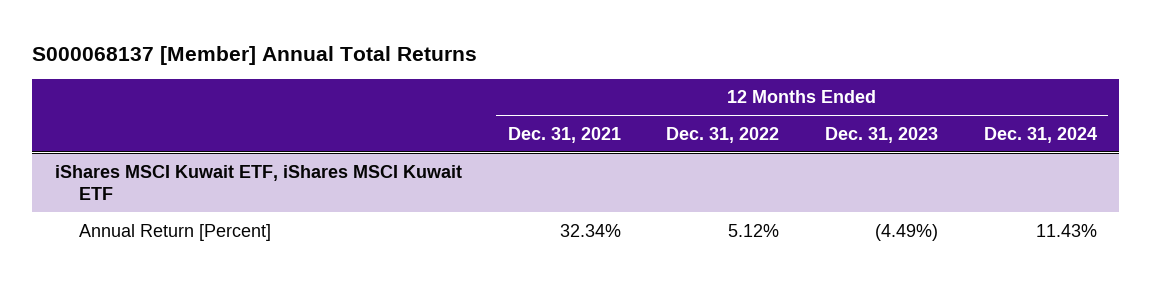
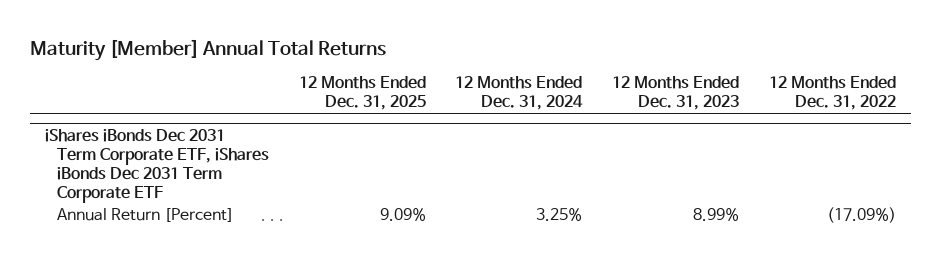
- S000068137 [Member] Annual Total Returns
+ Maturity [Member] Annual Total Returns
- | 12 Months Ended Dec. 31, 2021 | 12 Months Ended Dec. 31, 2022 | 12 Months Ended Dec. 31, 2023 | 12 Months Ended Dec. 31, 2024
+ | 12 Months Ended Dec. 31, 2025 | 12 Months Ended Dec. 31, 2024 | 12 Months Ended Dec. 31, 2023 | 12 Months Ended Dec. 31, 2022
- iShares MSCI Kuwait ETF, iShares MSCI Kuwait ETF
- Annual Return [Percent] | 32.34% | 5.12% | (4.49%) | 11.43%
+ iShares iBonds Dec 2031 Term Corporate ETF, iShares iBonds Dec 2031 Term Corporate ETF
+ Annual Return [Percent] | 9.09% | 3.25% | 8.99% | (17.09%)

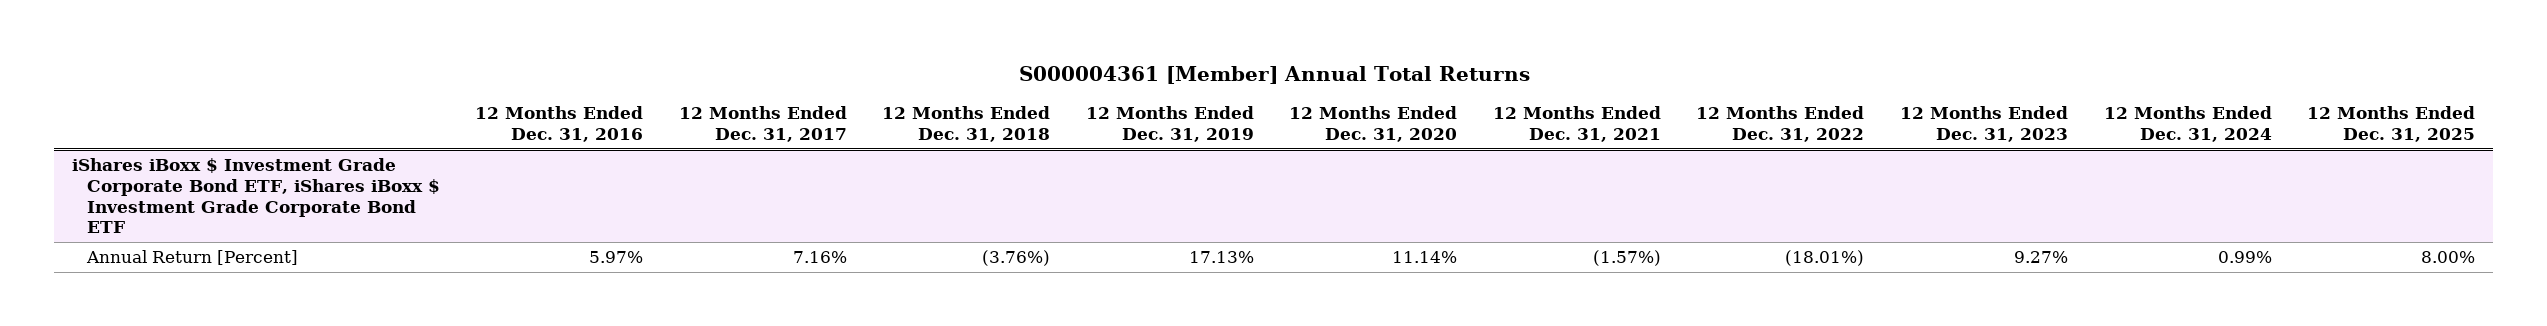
- Maturity [Member] Annual Total Returns
+ S000004361 [Member] Annual Total Returns
- | 12 Months Ended Dec. 31, 2025 | 12 Months Ended Dec. 31, 2024 | 12 Months Ended Dec. 31, 2023 | 12 Months Ended Dec. 31, 2022
+ | 12 Months Ended Dec. 31, 2016 | 12 Months Ended Dec. 31, 2017 | 12 Months Ended Dec. 31, 2018 | 12 Months Ended Dec. 31, 2019 | 12 Months Ended Dec. 31, 2020 | 12 Months Ended Dec. 31, 2021 | 12 Months Ended Dec. 31, 2022 | 12 Months Ended Dec. 31, 2023 | 12 Months Ended Dec. 31, 2024 | 12 Months Ended Dec. 31, 2025
- iShares iBonds Dec 2031 Term Corporate ETF, iShares iBonds Dec 2031 Term Corporate ETF
- Annual Return [Percent] | 9.09% | 3.25% | 8.99% | (17.09%)
+ iShares iBoxx $ Investment Grade Corporate Bond ETF, iShares iBoxx $ Investment Grade Corporate Bond ETF
+ Annual Return [Percent] | 5.97% | 7.16% | (3.76%) | 17.13% | 11.14% | (1.57%) | (18.01%) | 9.27% | 0.99% | 8.00%

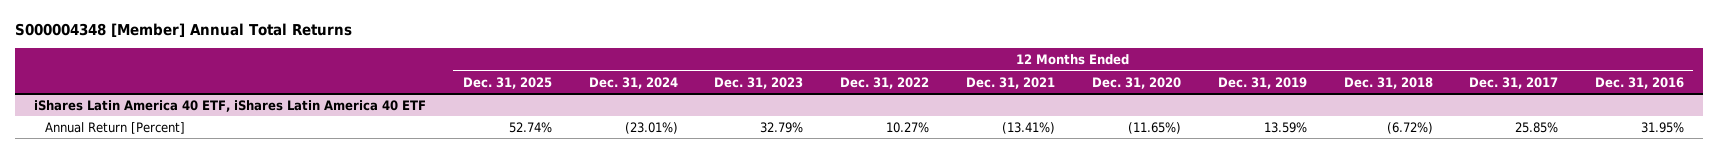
- S000004361 [Member] Annual Total Returns
+ S000004348 [Member] Annual Total Returns
- | 12 Months Ended Dec. 31, 2016 | 12 Months Ended Dec. 31, 2017 | 12 Months Ended Dec. 31, 2018 | 12 Months Ended Dec. 31, 2019 | 12 Months Ended Dec. 31, 2020 | 12 Months Ended Dec. 31, 2021 | 12 Months Ended Dec. 31, 2022 | 12 Months Ended Dec. 31, 2023 | 12 Months Ended Dec. 31, 2024 | 12 Months Ended Dec. 31, 2025
+ | 12 Months Ended Dec. 31, 2025 | 12 Months Ended Dec. 31, 2024 | 12 Months Ended Dec. 31, 2023 | 12 Months Ended Dec. 31, 2022 | 12 Months Ended Dec. 31, 2021 | 12 Months Ended Dec. 31, 2020 | 12 Months Ended Dec. 31, 2019 | 12 Months Ended Dec. 31, 2018 | 12 Months Ended Dec. 31, 2017 | 12 Months Ended Dec. 31, 2016
- iShares iBoxx $ Investment Grade Corporate Bond ETF, iShares iBoxx $ Investment Grade Corporate Bond ETF
- Annual Return [Percent] | 5.97% | 7.16% | (3.76%) | 17.13% | 11.14% | (1.57%) | (18.01%) | 9.27% | 0.99% | 8.00%
+ iShares Latin America 40 ETF, iShares Latin America 40 ETF
+ Annual Return [Percent] | 52.74% | (23.01%) | 32.79% | 10.27% | (13.41%) | (11.65%) | 13.59% | (6.72%) | 25.85% | 31.95%

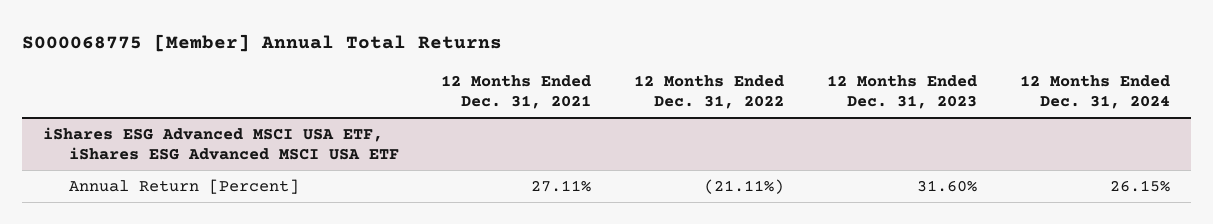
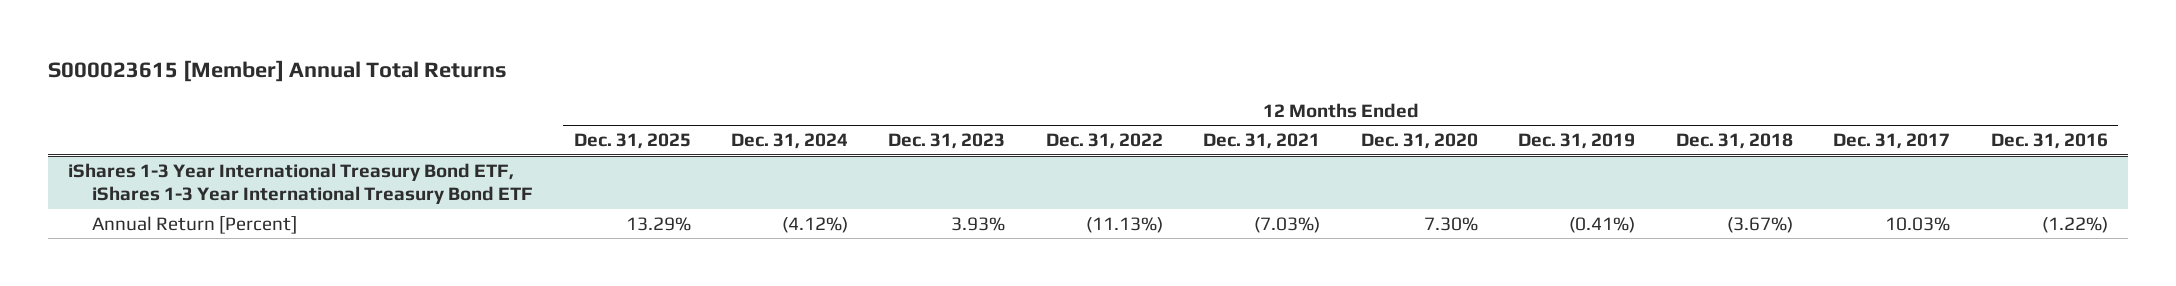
- S000068775 [Member] Annual Total Returns
+ S000023615 [Member] Annual Total Returns
- | 12 Months Ended Dec. 31, 2021 | 12 Months Ended Dec. 31, 2022 | 12 Months Ended Dec. 31, 2023 | 12 Months Ended Dec. 31, 2024
+ | 12 Months Ended Dec. 31, 2025 | 12 Months Ended Dec. 31, 2024 | 12 Months Ended Dec. 31, 2023 | 12 Months Ended Dec. 31, 2022 | 12 Months Ended Dec. 31, 2021 | 12 Months Ended Dec. 31, 2020 | 12 Months Ended Dec. 31, 2019 | 12 Months Ended Dec. 31, 2018 | 12 Months Ended Dec. 31, 2017 | 12 Months Ended Dec. 31, 2016
- iShares ESG Advanced MSCI USA ETF, iShares ESG Advanced MSCI USA ETF
- Annual Return [Percent] | 27.11% | (21.11%) | 31.60% | 26.15%
+ iShares 1-3 Year International Treasury Bond ETF, iShares 1-3 Year International Treasury Bond ETF
+ Annual Return [Percent] | 13.29% | (4.12%) | 3.93% | (11.13%) | (7.03%) | 7.30% | (0.41%) | (3.67%) | 10.03% | (1.22%)

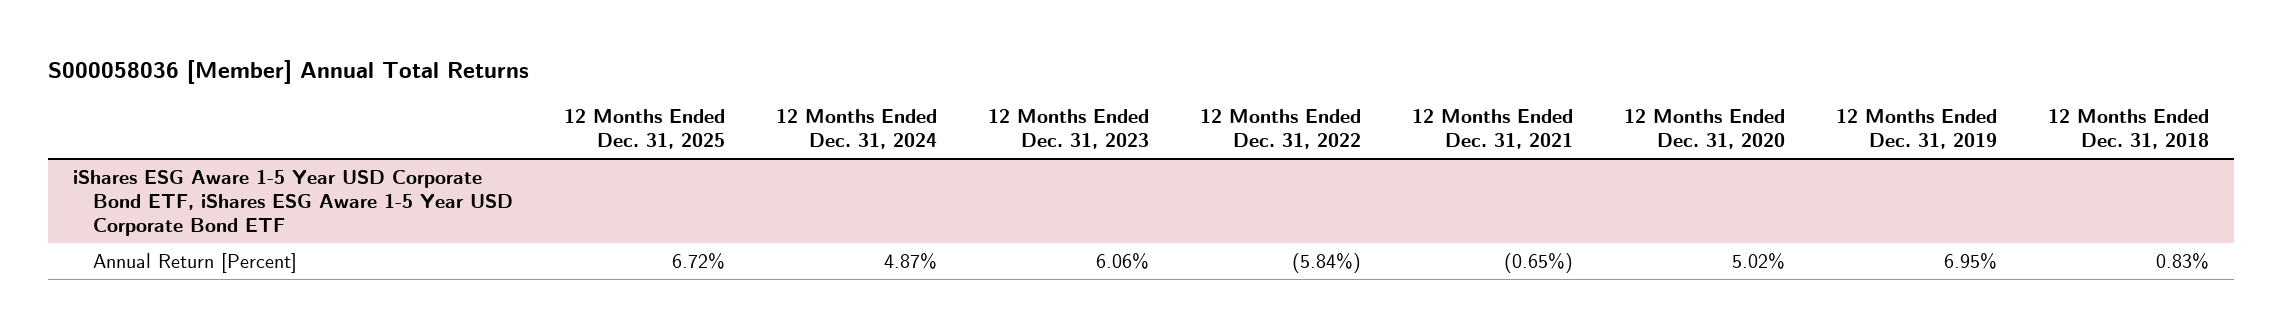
- S000023615 [Member] Annual Total Returns
+ S000058036 [Member] Annual Total Returns
- | 12 Months Ended Dec. 31, 2025 | 12 Months Ended Dec. 31, 2024 | 12 Months Ended Dec. 31, 2023 | 12 Months Ended Dec. 31, 2022 | 12 Months Ended Dec. 31, 2021 | 12 Months Ended Dec. 31, 2020 | 12 Months Ended Dec. 31, 2019 | 12 Months Ended Dec. 31, 2018 | 12 Months Ended Dec. 31, 2017 | 12 Months Ended Dec. 31, 2016
+ | 12 Months Ended Dec. 31, 2025 | 12 Months Ended Dec. 31, 2024 | 12 Months Ended Dec. 31, 2023 | 12 Months Ended Dec. 31, 2022 | 12 Months Ended Dec. 31, 2021 | 12 Months Ended Dec. 31, 2020 | 12 Months Ended Dec. 31, 2019 | 12 Months Ended Dec. 31, 2018
- iShares 1-3 Year International Treasury Bond ETF, iShares 1-3 Year International Treasury Bond ETF
- Annual Return [Percent] | 13.29% | (4.12%) | 3.93% | (11.13%) | (7.03%) | 7.30% | (0.41%) | (3.67%) | 10.03% | (1.22%)
+ iShares ESG Aware 1-5 Year USD Corporate Bond ETF, iShares ESG Aware 1-5 Year USD Corporate Bond ETF
+ Annual Return [Percent] | 6.72% | 4.87% | 6.06% | (5.84%) | (0.65%) | 5.02% | 6.95% | 0.83%

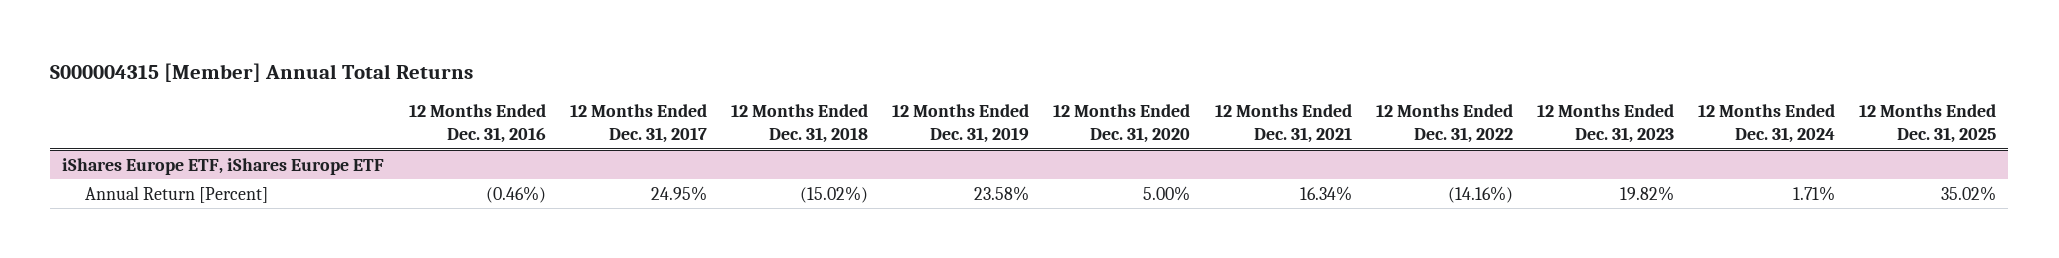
- S000058036 [Member] Annual Total Returns
+ S000004315 [Member] Annual Total Returns
- | 12 Months Ended Dec. 31, 2025 | 12 Months Ended Dec. 31, 2024 | 12 Months Ended Dec. 31, 2023 | 12 Months Ended Dec. 31, 2022 | 12 Months Ended Dec. 31, 2021 | 12 Months Ended Dec. 31, 2020 | 12 Months Ended Dec. 31, 2019 | 12 Months Ended Dec. 31, 2018
+ | 12 Months Ended Dec. 31, 2016 | 12 Months Ended Dec. 31, 2017 | 12 Months Ended Dec. 31, 2018 | 12 Months Ended Dec. 31, 2019 | 12 Months Ended Dec. 31, 2020 | 12 Months Ended Dec. 31, 2021 | 12 Months Ended Dec. 31, 2022 | 12 Months Ended Dec. 31, 2023 | 12 Months Ended Dec. 31, 2024 | 12 Months Ended Dec. 31, 2025
- iShares ESG Aware 1-5 Year USD Corporate Bond ETF, iShares ESG Aware 1-5 Year USD Corporate Bond ETF
- Annual Return [Percent] | 6.72% | 4.87% | 6.06% | (5.84%) | (0.65%) | 5.02% | 6.95% | 0.83%
+ iShares Europe ETF, iShares Europe ETF
+ Annual Return [Percent] | (0.46%) | 24.95% | (15.02%) | 23.58% | 5.00% | 16.34% | (14.16%) | 19.82% | 1.71% | 35.02%

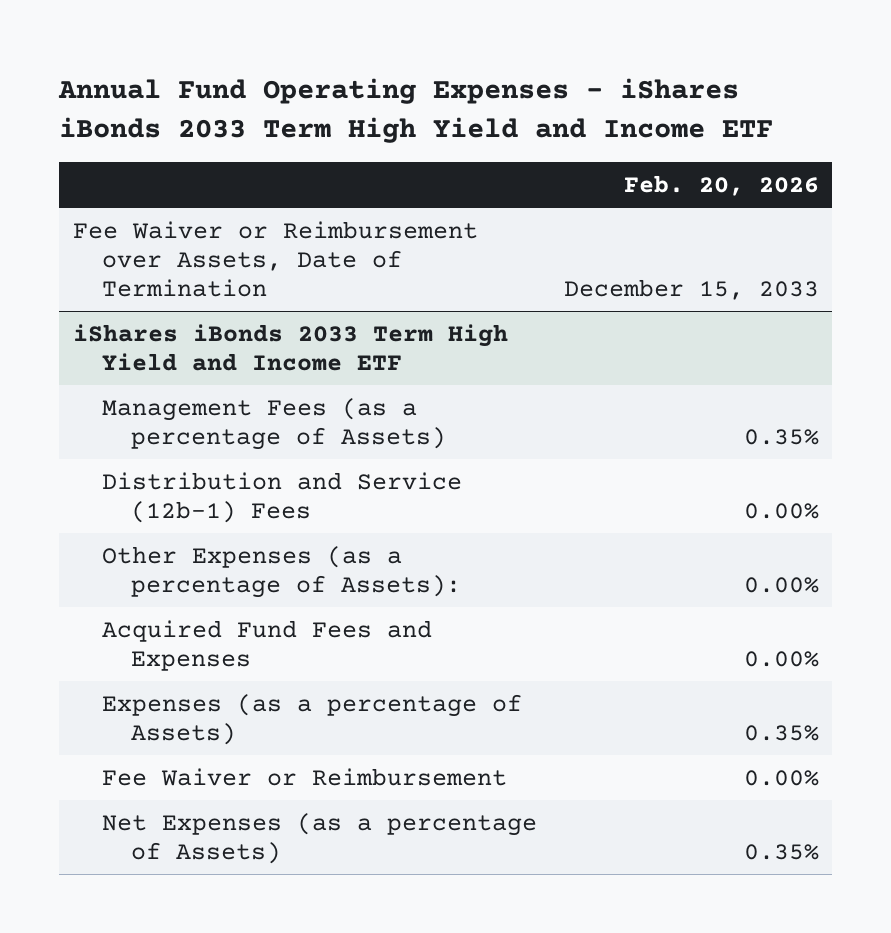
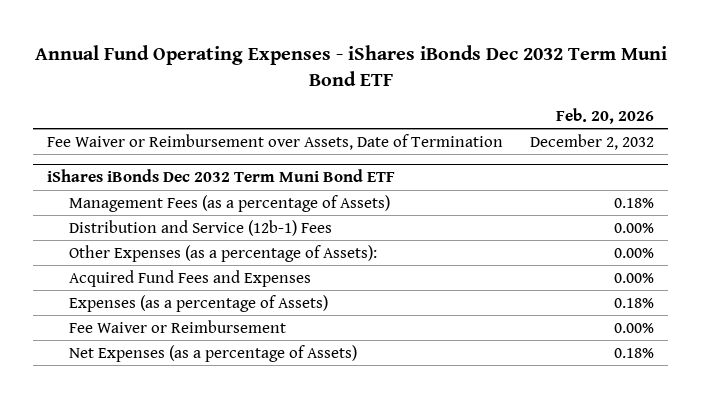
- Annual Fund Operating Expenses - iShares iBonds 2033 Term High Yield and Income ETF
+ Annual Fund Operating Expenses - iShares iBonds Dec 2032 Term Muni Bond ETF
- Fee Waiver or Reimbursement over Assets, Date of Termination | December 15, 2033
- iShares iBonds 2033 Term High Yield and Income ETF
- Management Fees (as a percentage of Assets) | 0.35%
+ Fee Waiver or Reimbursement over Assets, Date of Termination | December 2, 2032
+ iShares iBonds Dec 2032 Term Muni Bond ETF
+ Management Fees (as a percentage of Assets) | 0.18%
- Expenses (as a percentage of Assets) | 0.35%
+ Expenses (as a percentage of Assets) | 0.18%
- Net Expenses (as a percentage of Assets) | 0.35%
+ Net Expenses (as a percentage of Assets) | 0.18%

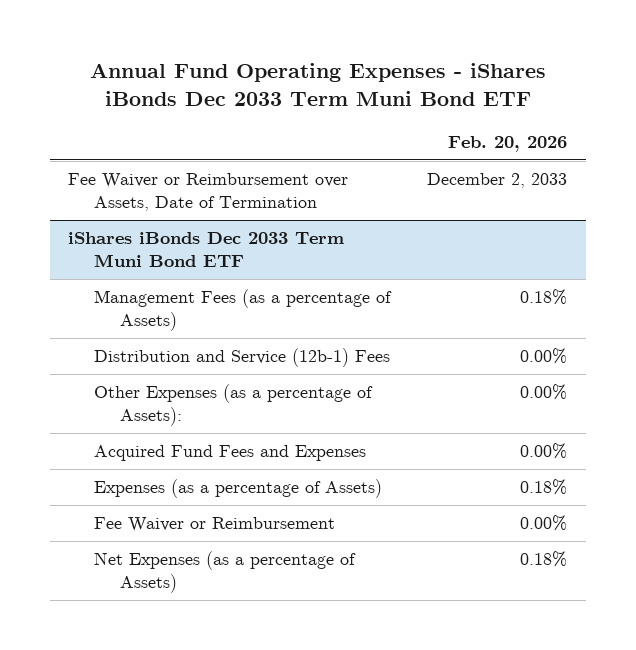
- Annual Fund Operating Expenses - iShares iBonds Dec 2032 Term Muni Bond ETF
+ Annual Fund Operating Expenses - iShares iBonds Dec 2033 Term Muni Bond ETF
- Fee Waiver or Reimbursement over Assets, Date of Termination | December 2, 2032
- iShares iBonds Dec 2032 Term Muni Bond ETF
+ Fee Waiver or Reimbursement over Assets, Date of Termination | December 2, 2033
+ iShares iBonds Dec 2033 Term Muni Bond ETF

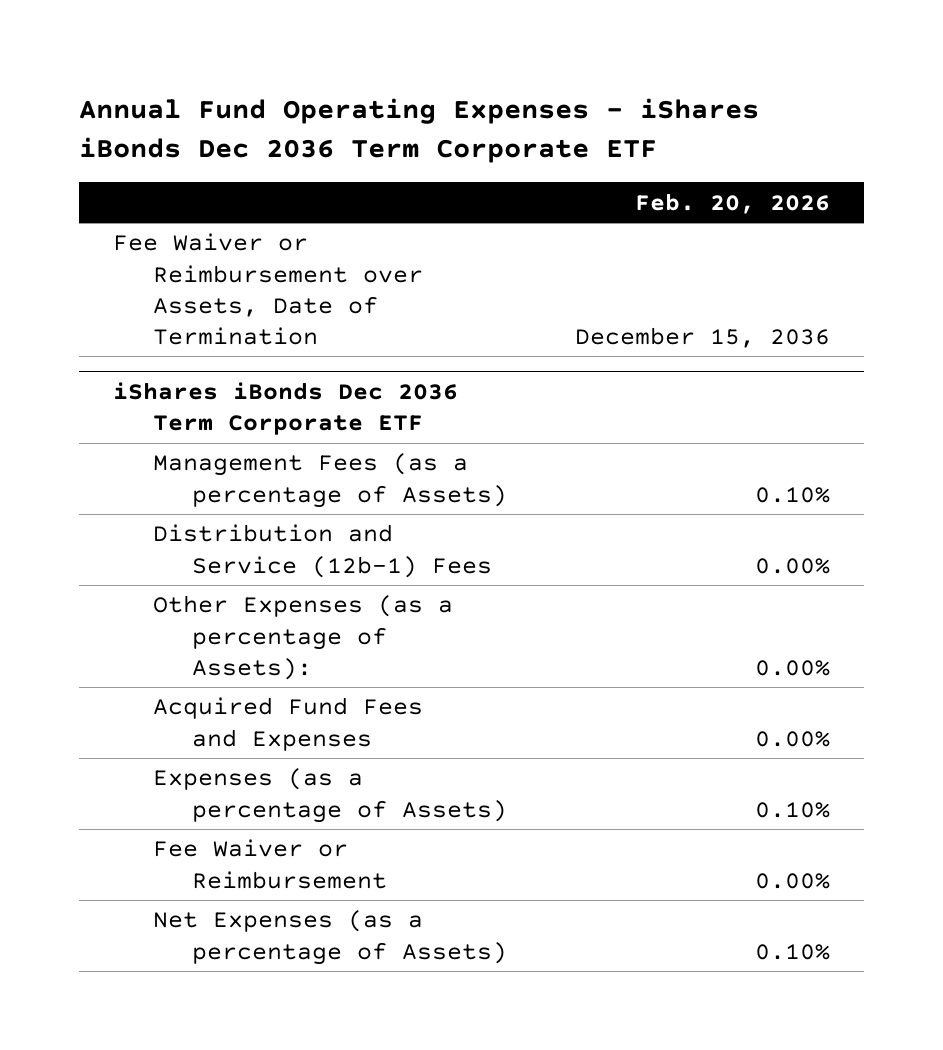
- Annual Fund Operating Expenses - iShares iBonds Dec 2033 Term Muni Bond ETF
+ Annual Fund Operating Expenses - iShares iBonds Dec 2036 Term Corporate ETF
- Fee Waiver or Reimbursement over Assets, Date of Termination | December 2, 2033
- iShares iBonds Dec 2033 Term Muni Bond ETF
- Management Fees (as a percentage of Assets) | 0.18%
+ Fee Waiver or Reimbursement over Assets, Date of Termination | December 15, 2036
+ iShares iBonds Dec 2036 Term Corporate ETF
+ Management Fees (as a percentage of Assets) | 0.10%
- Expenses (as a percentage of Assets) | 0.18%
+ Expenses (as a percentage of Assets) | 0.10%
- Net Expenses (as a percentage of Assets) | 0.18%
+ Net Expenses (as a percentage of Assets) | 0.10%

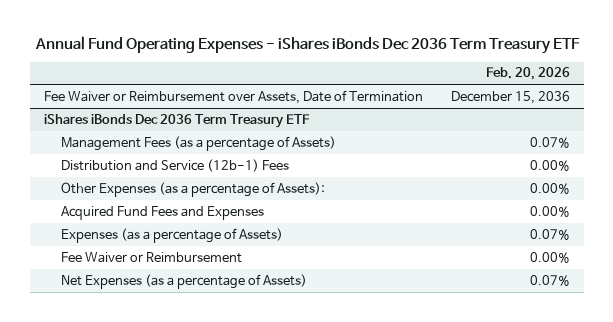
- Annual Fund Operating Expenses - iShares iBonds Dec 2036 Term Corporate ETF
+ Annual Fund Operating Expenses - iShares iBonds Dec 2036 Term Treasury ETF
- iShares iBonds Dec 2036 Term Corporate ETF
- Management Fees (as a percentage of Assets) | 0.10%
+ iShares iBonds Dec 2036 Term Treasury ETF
+ Management Fees (as a percentage of Assets) | 0.07%
- Expenses (as a percentage of Assets) | 0.10%
+ Expenses (as a percentage of Assets) | 0.07%
- Net Expenses (as a percentage of Assets) | 0.10%
+ Net Expenses (as a percentage of Assets) | 0.07%

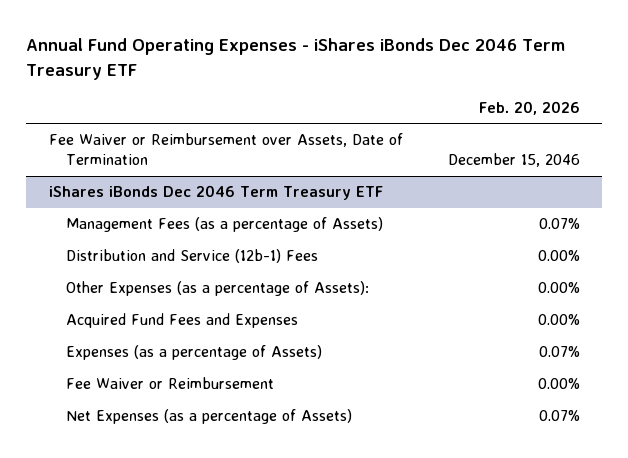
- Annual Fund Operating Expenses - iShares iBonds Dec 2036 Term Treasury ETF
+ Annual Fund Operating Expenses - iShares iBonds Dec 2046 Term Treasury ETF
- Fee Waiver or Reimbursement over Assets, Date of Termination | December 15, 2036
- iShares iBonds Dec 2036 Term Treasury ETF
+ Fee Waiver or Reimbursement over Assets, Date of Termination | December 15, 2046
+ iShares iBonds Dec 2046 Term Treasury ETF

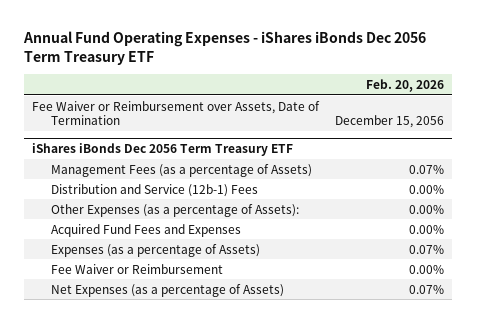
- Annual Fund Operating Expenses - iShares iBonds Dec 2046 Term Treasury ETF
+ Annual Fund Operating Expenses - iShares iBonds Dec 2056 Term Treasury ETF
- Fee Waiver or Reimbursement over Assets, Date of Termination | December 15, 2046
- iShares iBonds Dec 2046 Term Treasury ETF
+ Fee Waiver or Reimbursement over Assets, Date of Termination | December 15, 2056
+ iShares iBonds Dec 2056 Term Treasury ETF

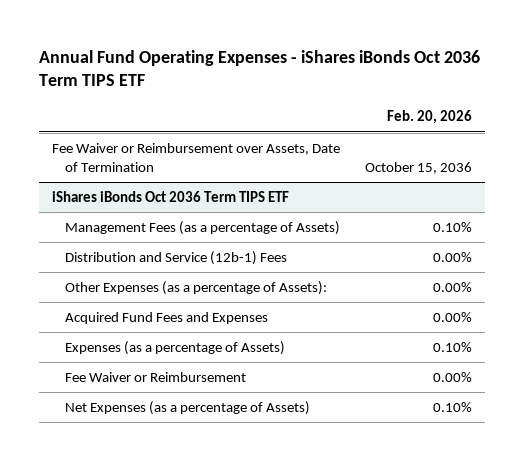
- Annual Fund Operating Expenses - iShares iBonds Dec 2056 Term Treasury ETF
+ Annual Fund Operating Expenses - iShares iBonds Oct 2036 Term TIPS ETF
- Fee Waiver or Reimbursement over Assets, Date of Termination | December 15, 2056
- iShares iBonds Dec 2056 Term Treasury ETF
- Management Fees (as a percentage of Assets) | 0.07%
+ Fee Waiver or Reimbursement over Assets, Date of Termination | October 15, 2036
+ iShares iBonds Oct 2036 Term TIPS ETF
+ Management Fees (as a percentage of Assets) | 0.10%
- Expenses (as a percentage of Assets) | 0.07%
+ Expenses (as a percentage of Assets) | 0.10%
- Net Expenses (as a percentage of Assets) | 0.07%
+ Net Expenses (as a percentage of Assets) | 0.10%

